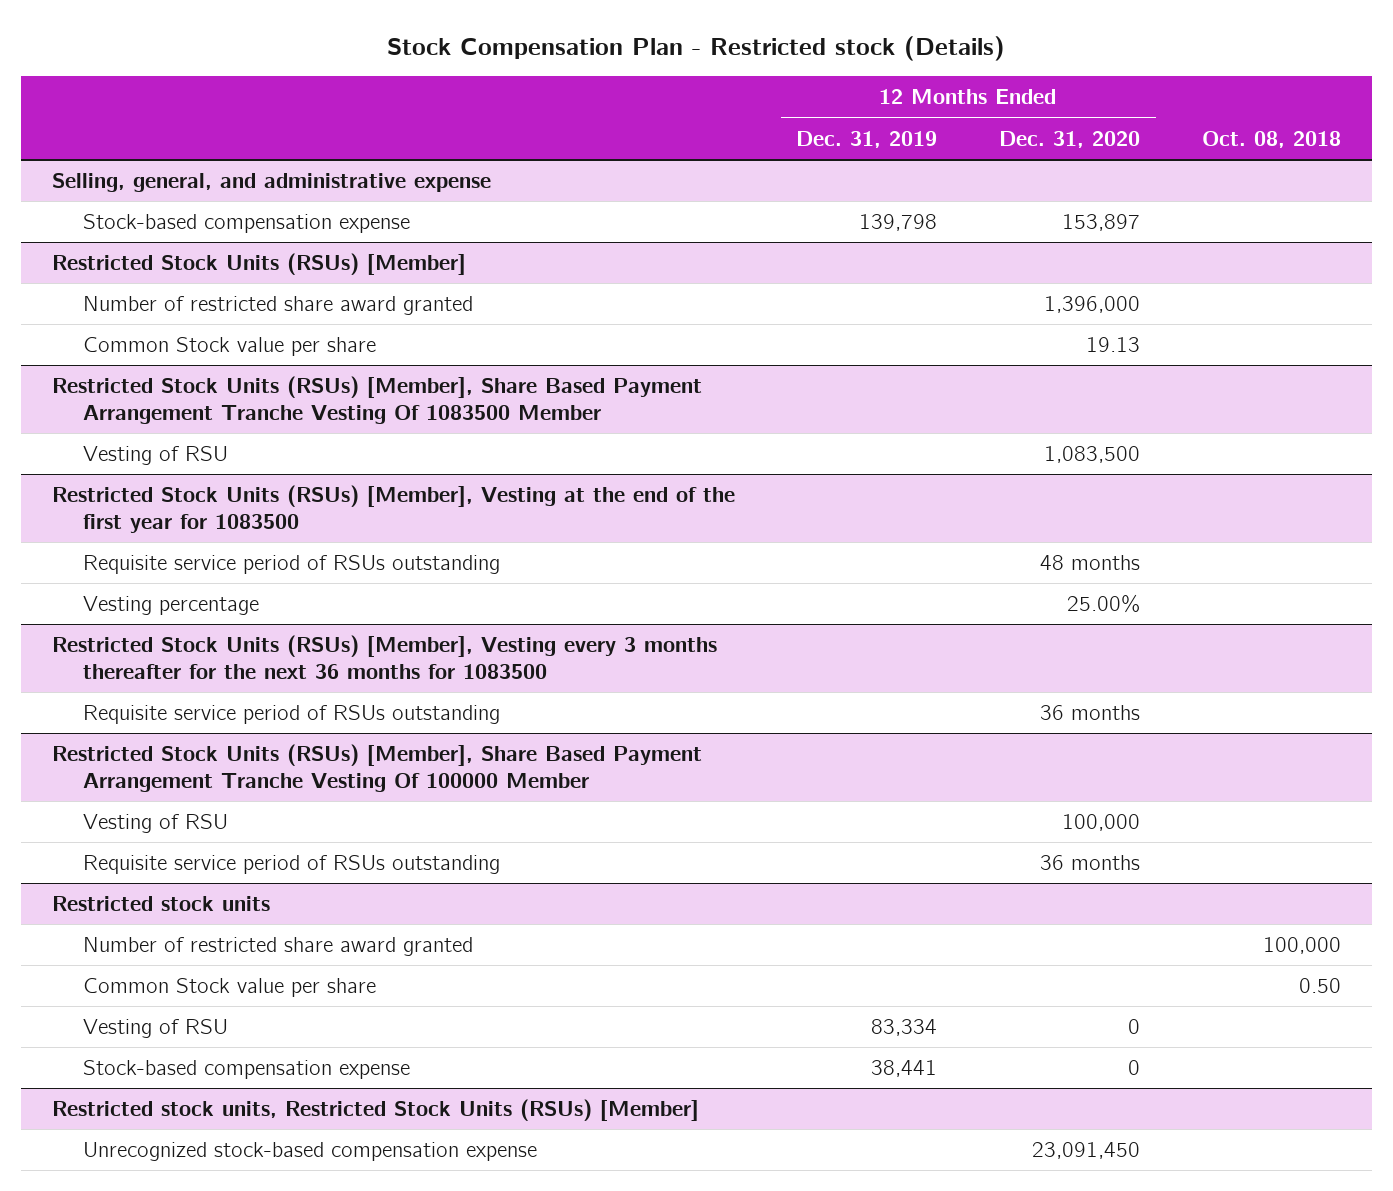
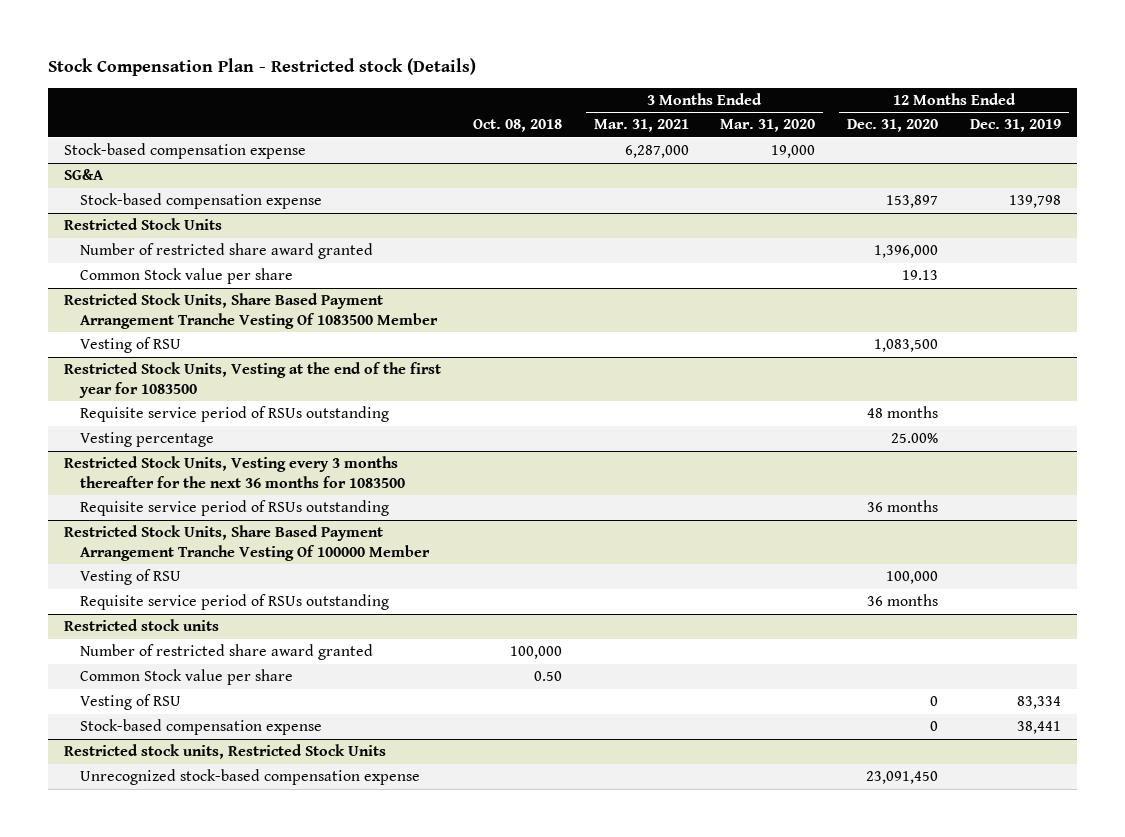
- | 12 Months Ended Dec. 31, 2019 | 12 Months Ended Dec. 31, 2020 | Oct. 08, 2018
+ | Oct. 08, 2018 | 3 Months Ended Mar. 31, 2021 | 3 Months Ended Mar. 31, 2020 | 12 Months Ended Dec. 31, 2020 | 12 Months Ended Dec. 31, 2019
- Selling, general, and administrative expense
+ Stock-based compensation expense | | 6,287,000 | 19,000 | |
+ SG&A
- Restricted Stock Units (RSUs) [Member]
+ Restricted Stock Units
- Restricted Stock Units (RSUs) [Member], Share Based Payment Arrangement Tranche Vesting Of 1083500 Member
+ Restricted Stock Units, Share Based Payment Arrangement Tranche Vesting Of 1083500 Member
- Restricted Stock Units (RSUs) [Member], Vesting at the end of the first year for 1083500
+ Restricted Stock Units, Vesting at the end of the first year for 1083500
- Restricted Stock Units (RSUs) [Member], Vesting every 3 months thereafter for the next 36 months for 1083500
+ Restricted Stock Units, Vesting every 3 months thereafter for the next 36 months for 1083500
- Restricted Stock Units (RSUs) [Member], Share Based Payment Arrangement Tranche Vesting Of 100000 Member
+ Restricted Stock Units, Share Based Payment Arrangement Tranche Vesting Of 100000 Member
- Restricted stock units, Restricted Stock Units (RSUs) [Member]
+ Restricted stock units, Restricted Stock Units

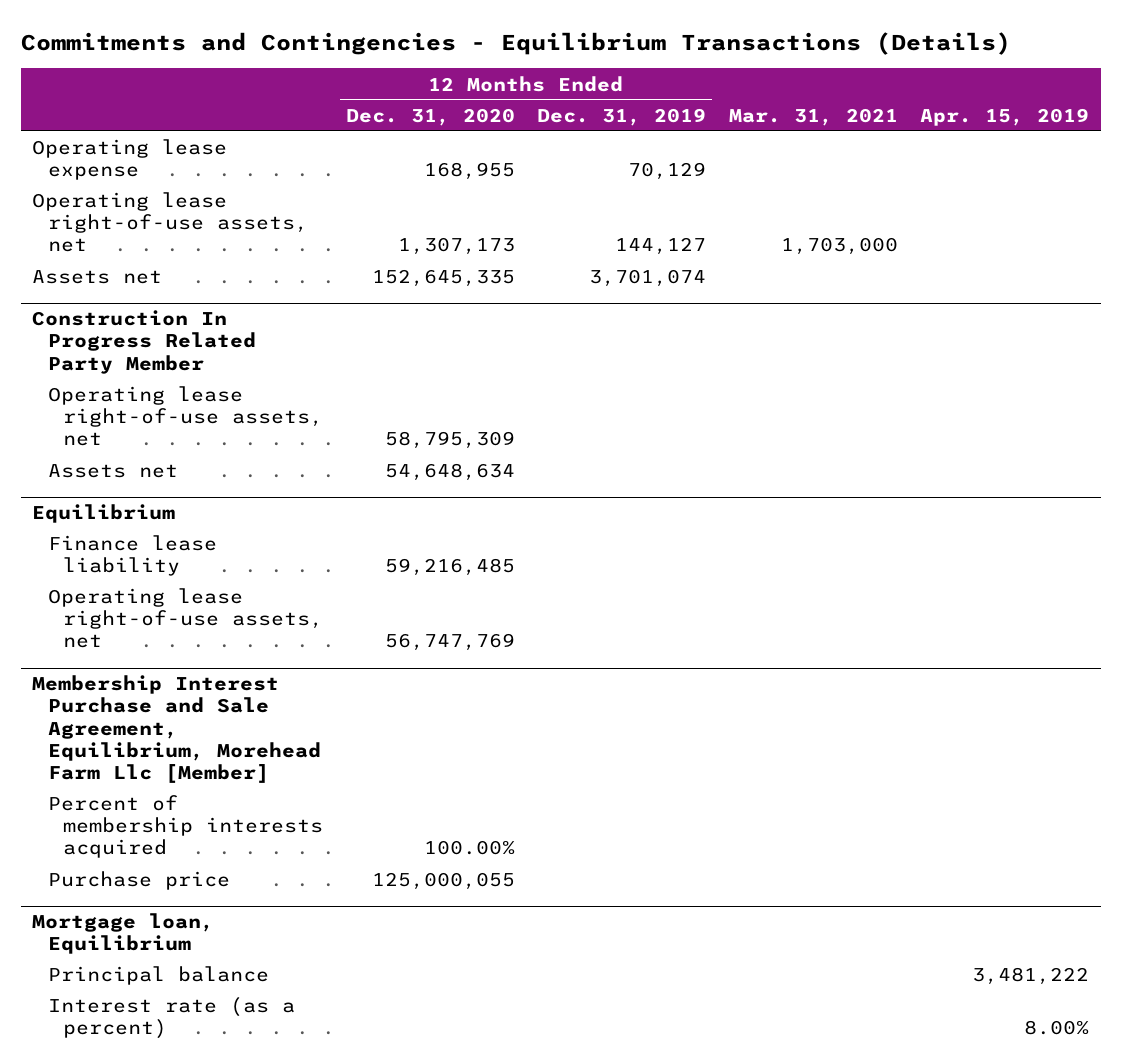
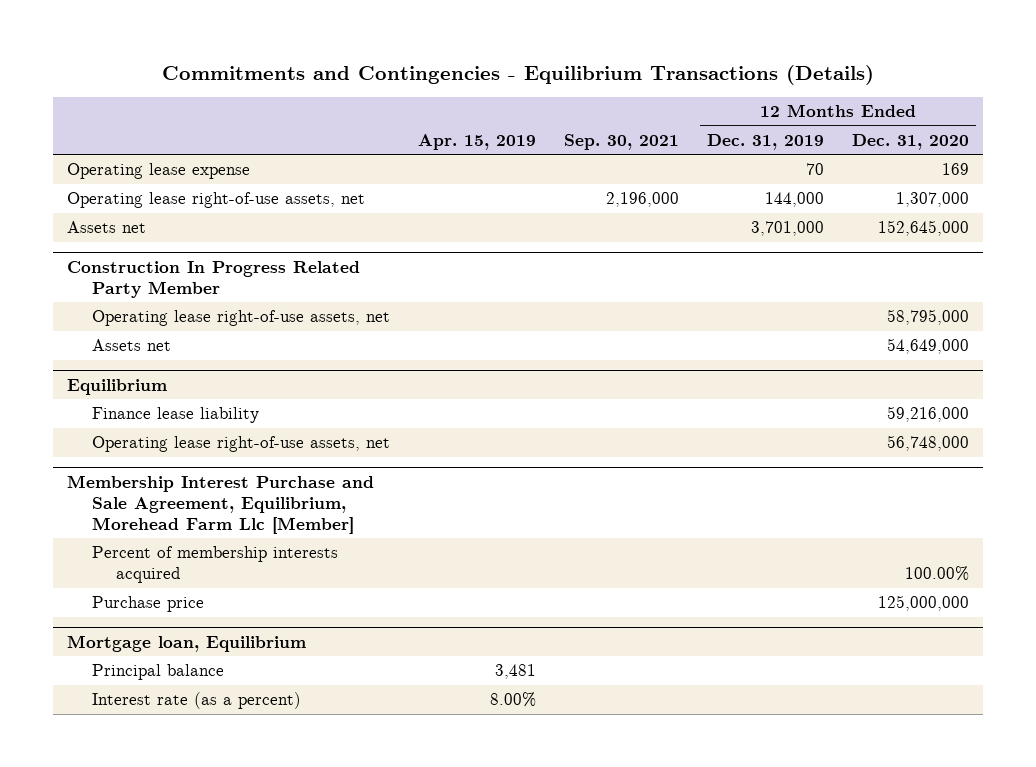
- | 12 Months Ended Dec. 31, 2020 | 12 Months Ended Dec. 31, 2019 | Mar. 31, 2021 | Apr. 15, 2019
+ | Apr. 15, 2019 | Sep. 30, 2021 | 12 Months Ended Dec. 31, 2019 | 12 Months Ended Dec. 31, 2020
- Operating lease expense | 168,955 | 70,129 | |
- Operating lease right-of-use assets, net | 1,307,173 | 144,127 | 1,703,000 |
- Assets net | 152,645,335 | 3,701,074 | |
+ Operating lease expense | | | 70 | 169
+ Operating lease right-of-use assets, net | | 2,196,000 | 144,000 | 1,307,000
+ Assets net | | | 3,701,000 | 152,645,000
@ Construction In Progress Related Party Member
- Operating lease right-of-use assets, net | 58,795,309 | | |
- Assets net | 54,648,634 | | |
+ Operating lease right-of-use assets, net | | | | 58,795,000
+ Assets net | | | | 54,649,000
@ Equilibrium
- Finance lease liability | 59,216,485 | | |
- Operating lease right-of-use assets, net | 56,747,769 | | |
+ Finance lease liability | | | | 59,216,000
+ Operating lease right-of-use assets, net | | | | 56,748,000
@ Membership Interest Purchase and Sale Agreement, Equilibrium, Morehead Farm Llc [Member]
- Purchase price | 125,000,055 | | |
+ Purchase price | | | | 125,000,000
@ Mortgage loan, Equilibrium
- Principal balance | | | | 3,481,222
+ Principal balance | 3,481 | | |

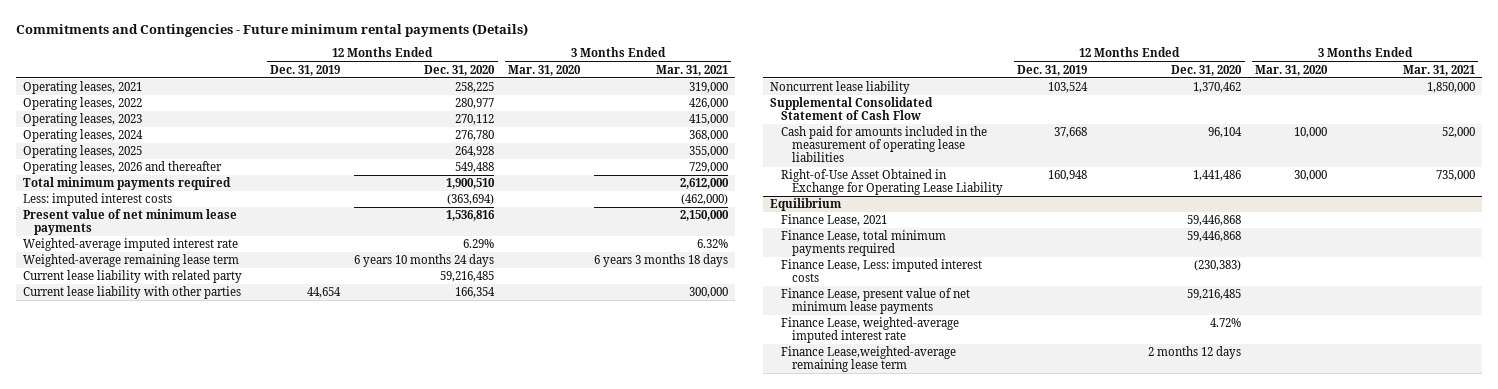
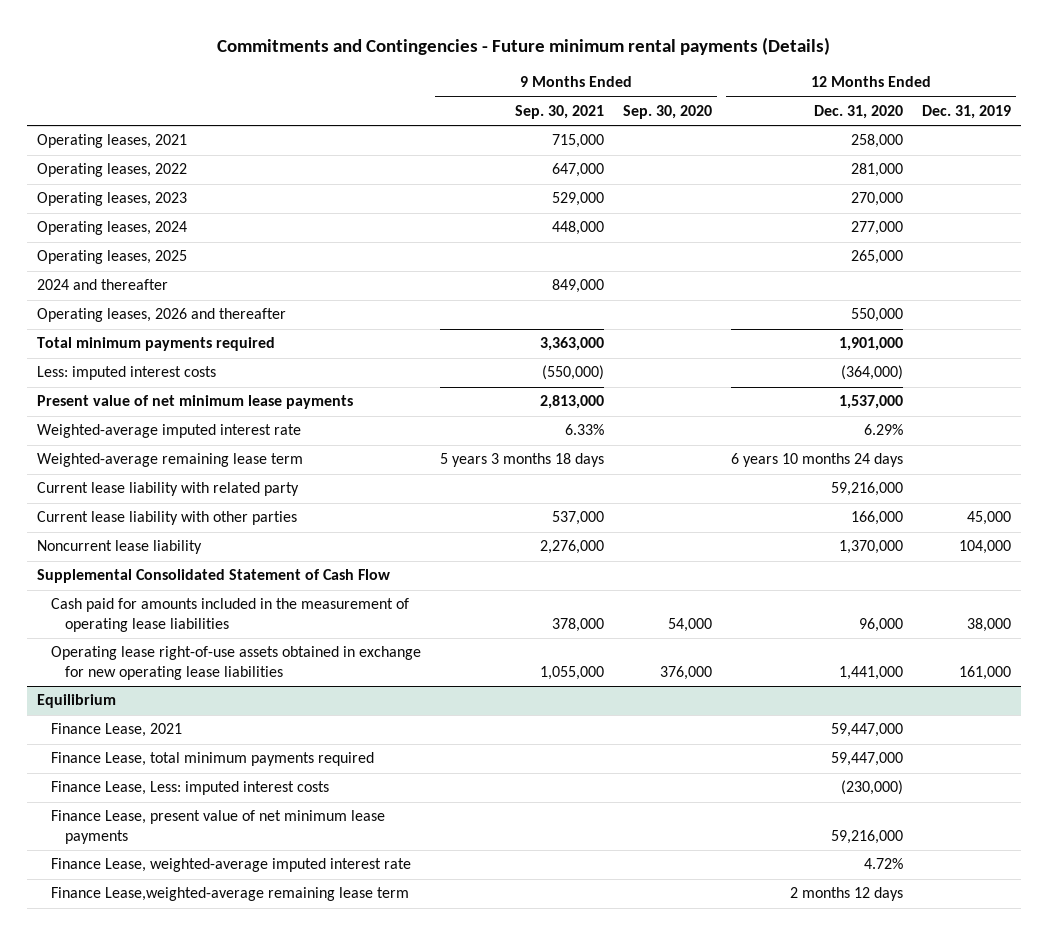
- | 12 Months Ended Dec. 31, 2019 | 12 Months Ended Dec. 31, 2020 | 3 Months Ended Mar. 31, 2020 | 3 Months Ended Mar. 31, 2021
+ | 9 Months Ended Sep. 30, 2021 | 9 Months Ended Sep. 30, 2020 | 12 Months Ended Dec. 31, 2020 | 12 Months Ended Dec. 31, 2019
- Operating leases, 2021 | | 258,225 | | 319,000
- Operating leases, 2022 | | 280,977 | | 426,000
- Operating leases, 2023 | | 270,112 | | 415,000
- Operating leases, 2024 | | 276,780 | | 368,000
- Operating leases, 2025 | | 264,928 | | 355,000
- Operating leases, 2026 and thereafter | | 549,488 | | 729,000
- Total minimum payments required | | 1,900,510 | | 2,612,000
- Less: imputed interest costs | | (363,694) | | (462,000)
- Present value of net minimum lease payments | | 1,536,816 | | 2,150,000
+ Operating leases, 2021 | 715,000 | | 258,000 |
+ Operating leases, 2022 | 647,000 | | 281,000 |
+ Operating leases, 2023 | 529,000 | | 270,000 |
+ Operating leases, 2024 | 448,000 | | 277,000 |
+ Operating leases, 2025 | | | 265,000 |
+ 2024 and thereafter | 849,000 | | |
+ Operating leases, 2026 and thereafter | | | 550,000 |
+ Total minimum payments required | 3,363,000 | | 1,901,000 |
+ Less: imputed interest costs | (550,000) | | (364,000) |
+ Present value of net minimum lease payments | 2,813,000 | | 1,537,000 |
- Current lease liability with related party | | 59,216,485 | |
- Current lease liability with other parties | 44,654 | 166,354 | | 300,000
- Noncurrent lease liability | 103,524 | 1,370,462 | | 1,850,000
+ Current lease liability with related party | | | 59,216,000 |
+ Current lease liability with other parties | 537,000 | | 166,000 | 45,000
+ Noncurrent lease liability | 2,276,000 | | 1,370,000 | 104,000
- Cash paid for amounts included in the measurement of operating lease liabilities | 37,668 | 96,104 | 10,000 | 52,000
- Right-of-Use Asset Obtained in Exchange for Operating Lease Liability | 160,948 | 1,441,486 | 30,000 | 735,000
+ Cash paid for amounts included in the measurement of operating lease liabilities | 378,000 | 54,000 | 96,000 | 38,000
+ Operating lease right-of-use assets obtained in exchange for new operating lease liabilities | 1,055,000 | 376,000 | 1,441,000 | 161,000
@ Equilibrium
- Finance Lease, 2021 | | 59,446,868 | |
- Finance Lease, total minimum payments required | | 59,446,868 | |
- Finance Lease, Less: imputed interest costs | | (230,383) | |
- Finance Lease, present value of net minimum lease payments | | 59,216,485 | |
+ Finance Lease, 2021 | | | 59,447,000 |
+ Finance Lease, total minimum payments required | | | 59,447,000 |
+ Finance Lease, Less: imputed interest costs | | | (230,000) |
+ Finance Lease, present value of net minimum lease payments | | | 59,216,000 |

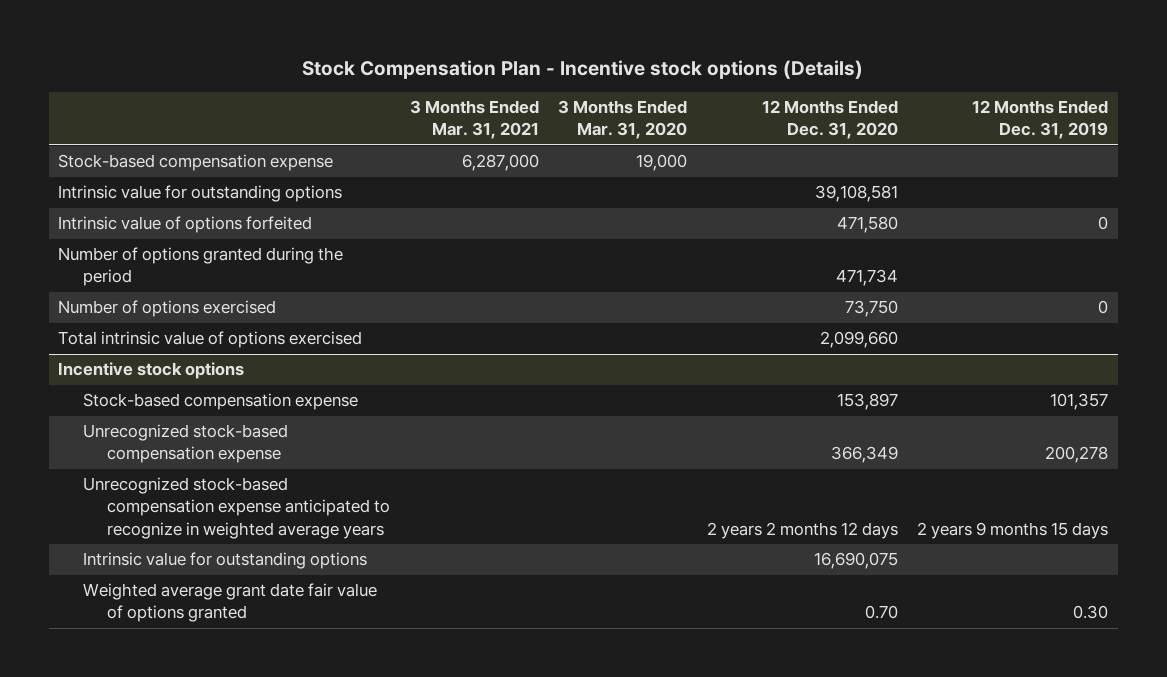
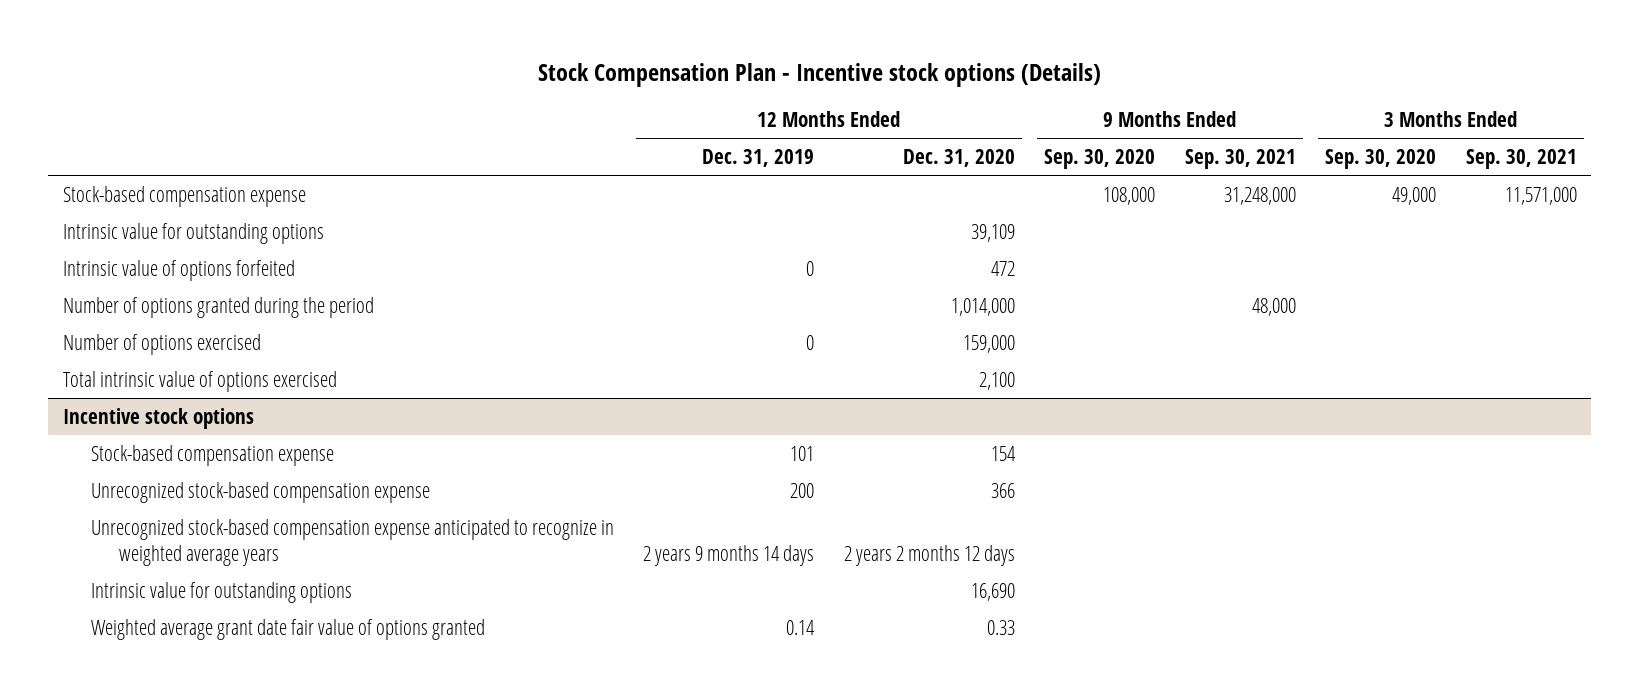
- | 3 Months Ended Mar. 31, 2021 | 3 Months Ended Mar. 31, 2020 | 12 Months Ended Dec. 31, 2020 | 12 Months Ended Dec. 31, 2019
+ | 12 Months Ended Dec. 31, 2019 | 12 Months Ended Dec. 31, 2020 | 9 Months Ended Sep. 30, 2020 | 9 Months Ended Sep. 30, 2021 | 3 Months Ended Sep. 30, 2020 | 3 Months Ended Sep. 30, 2021
- Intrinsic value for outstanding options | | | 39,108,581 |
- Intrinsic value of options forfeited | | | 471,580 | 0
- Number of options granted during the period | | | 471,734 |
- Number of options exercised | | | 73,750 | 0
- Total intrinsic value of options exercised | | | 2,099,660 |
+ Intrinsic value for outstanding options | | 39,109 | | | |
+ Intrinsic value of options forfeited | 0 | 472 | | | |
+ Number of options granted during the period | | 1,014,000 | | 48,000 | |
+ Number of options exercised | 0 | 159,000 | | | |
+ Total intrinsic value of options exercised | | 2,100 | | | |
@ Incentive stock options
- Stock-based compensation expense | | | 153,897 | 101,357
- Unrecognized stock-based compensation expense | | | 366,349 | 200,278
- Unrecognized stock-based compensation expense anticipated to recognize in weighted average years | | | 2 years 2 months 12 days | 2 years 9 months 15 days
- Intrinsic value for outstanding options | | | 16,690,075 |
- Weighted average grant date fair value of options granted | | | 0.70 | 0.30
+ Stock-based compensation expense | 101 | 154 | | | |
+ Unrecognized stock-based compensation expense | 200 | 366 | | | |
+ Unrecognized stock-based compensation expense anticipated to recognize in weighted average years | 2 years 9 months 14 days | 2 years 2 months 12 days | | | |
+ Intrinsic value for outstanding options | | 16,690 | | | |
+ Weighted average grant date fair value of options granted | 0.14 | 0.33 | | | |

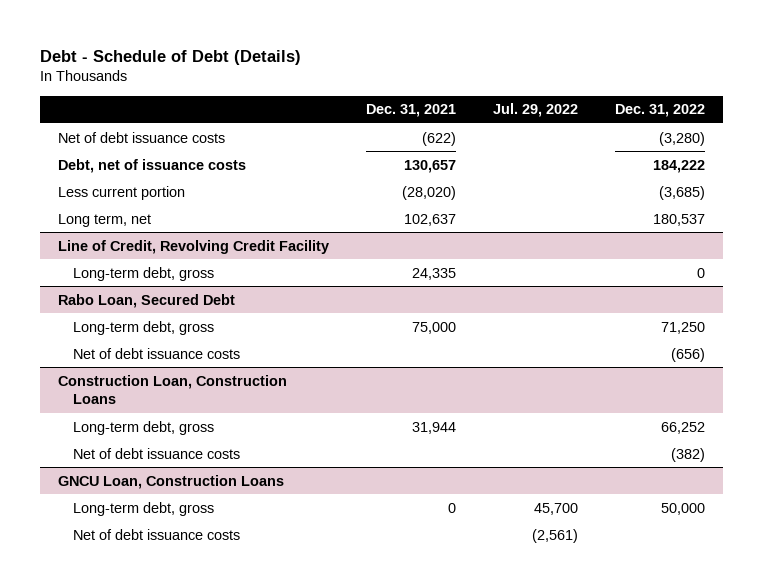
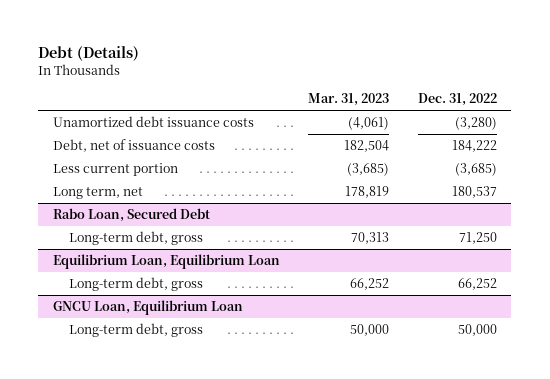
- Debt - Schedule of Debt (Details)
+ Debt (Details)
- | Dec. 31, 2021 | Jul. 29, 2022 | Dec. 31, 2022
+ | Mar. 31, 2023 | Dec. 31, 2022
- Net of debt issuance costs | (622) | | (3,280)
+ Unamortized debt issuance costs | (4,061) | (3,280)
- Line of Credit, Revolving Credit Facility
- Long-term debt, gross | 24,335 | | 0
@ Rabo Loan, Secured Debt
- Net of debt issuance costs | | | (656)
- Construction Loan, Construction Loans
+ Equilibrium Loan, Equilibrium Loan
- Net of debt issuance costs | | | (382)
- GNCU Loan, Construction Loans
+ GNCU Loan, Equilibrium Loan
- Net of debt issuance costs | | (2,561) |

